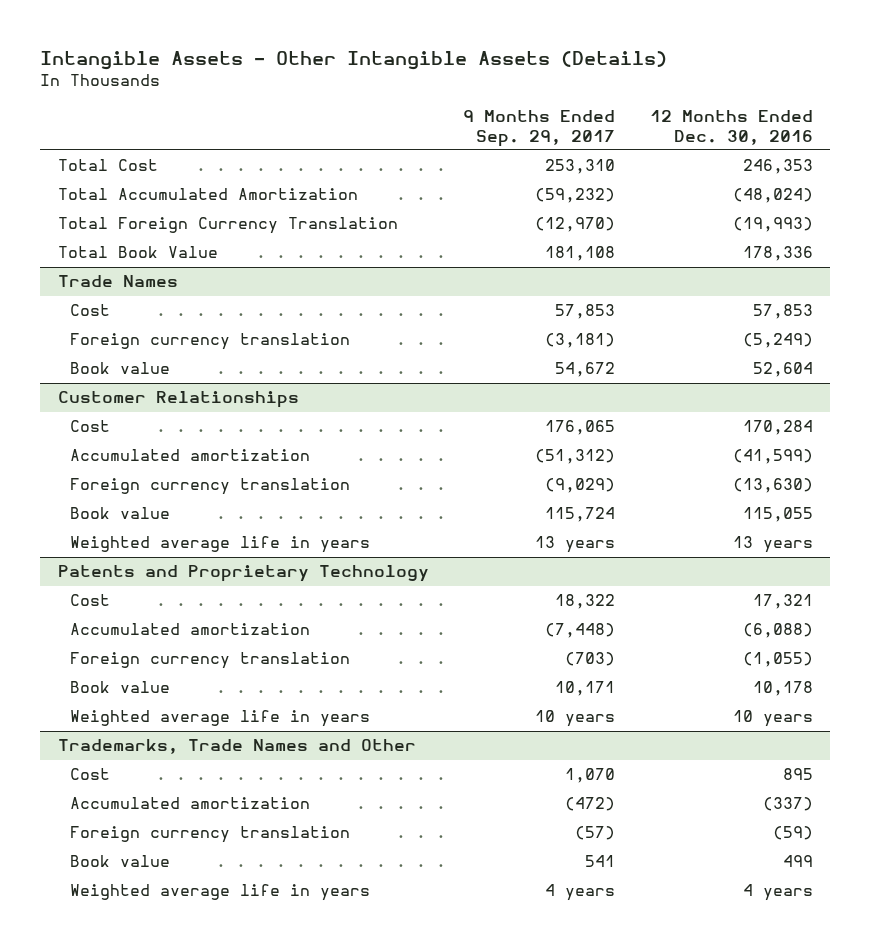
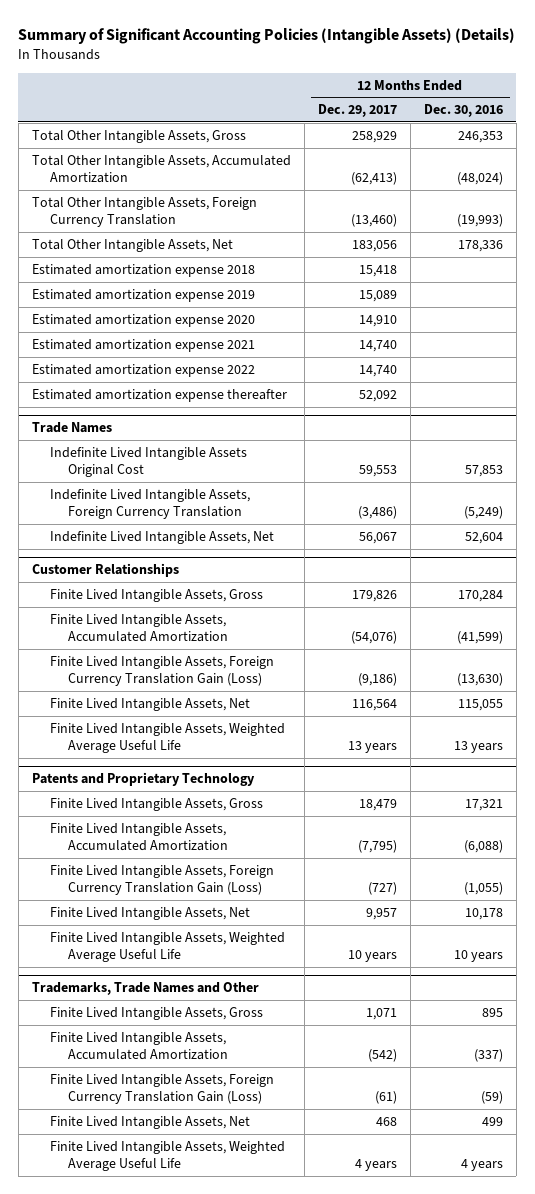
- Intangible Assets - Other Intangible Assets (Details)
+ Summary of Significant Accounting Policies (Intangible Assets) (Details)
- | 9 Months Ended Sep. 29, 2017 | 12 Months Ended Dec. 30, 2016
+ | 12 Months Ended Dec. 29, 2017 | 12 Months Ended Dec. 30, 2016
- Total Cost | 253,310 | 246,353
- Total Accumulated Amortization | (59,232) | (48,024)
- Total Foreign Currency Translation | (12,970) | (19,993)
- Total Book Value | 181,108 | 178,336
+ Total Other Intangible Assets, Gross | 258,929 | 246,353
+ Total Other Intangible Assets, Accumulated Amortization | (62,413) | (48,024)
+ Total Other Intangible Assets, Foreign Currency Translation | (13,460) | (19,993)
+ Total Other Intangible Assets, Net | 183,056 | 178,336
+ Estimated amortization expense 2018 | 15,418 |
+ Estimated amortization expense 2019 | 15,089 |
+ Estimated amortization expense 2020 | 14,910 |
+ Estimated amortization expense 2021 | 14,740 |
+ Estimated amortization expense 2022 | 14,740 |
+ Estimated amortization expense thereafter | 52,092 |
@ Trade Names
- Cost | 57,853 | 57,853
- Foreign currency translation | (3,181) | (5,249)
- Book value | 54,672 | 52,604
+ Indefinite Lived Intangible Assets Original Cost | 59,553 | 57,853
+ Indefinite Lived Intangible Assets, Foreign Currency Translation | (3,486) | (5,249)
+ Indefinite Lived Intangible Assets, Net | 56,067 | 52,604
@ Customer Relationships
- Cost | 176,065 | 170,284
- Accumulated amortization | (51,312) | (41,599)
- Foreign currency translation | (9,029) | (13,630)
- Book value | 115,724 | 115,055
- Weighted average life in years | 13 years | 13 years
+ Finite Lived Intangible Assets, Gross | 179,826 | 170,284
+ Finite Lived Intangible Assets, Accumulated Amortization | (54,076) | (41,599)
+ Finite Lived Intangible Assets, Foreign Currency Translation Gain (Loss) | (9,186) | (13,630)
+ Finite Lived Intangible Assets, Net | 116,564 | 115,055
+ Finite Lived Intangible Assets, Weighted Average Useful Life | 13 years | 13 years
@ Patents and Proprietary Technology
- Cost | 18,322 | 17,321
- Accumulated amortization | (7,448) | (6,088)
- Foreign currency translation | (703) | (1,055)
- Book value | 10,171 | 10,178
- Weighted average life in years | 10 years | 10 years
+ Finite Lived Intangible Assets, Gross | 18,479 | 17,321
+ Finite Lived Intangible Assets, Accumulated Amortization | (7,795) | (6,088)
+ Finite Lived Intangible Assets, Foreign Currency Translation Gain (Loss) | (727) | (1,055)
+ Finite Lived Intangible Assets, Net | 9,957 | 10,178
+ Finite Lived Intangible Assets, Weighted Average Useful Life | 10 years | 10 years
@ Trademarks, Trade Names and Other
- Cost | 1,070 | 895
- Accumulated amortization | (472) | (337)
- Foreign currency translation | (57) | (59)
- Book value | 541 | 499
- Weighted average life in years | 4 years | 4 years
+ Finite Lived Intangible Assets, Gross | 1,071 | 895
+ Finite Lived Intangible Assets, Accumulated Amortization | (542) | (337)
+ Finite Lived Intangible Assets, Foreign Currency Translation Gain (Loss) | (61) | (59)
+ Finite Lived Intangible Assets, Net | 468 | 499
+ Finite Lived Intangible Assets, Weighted Average Useful Life | 4 years | 4 years

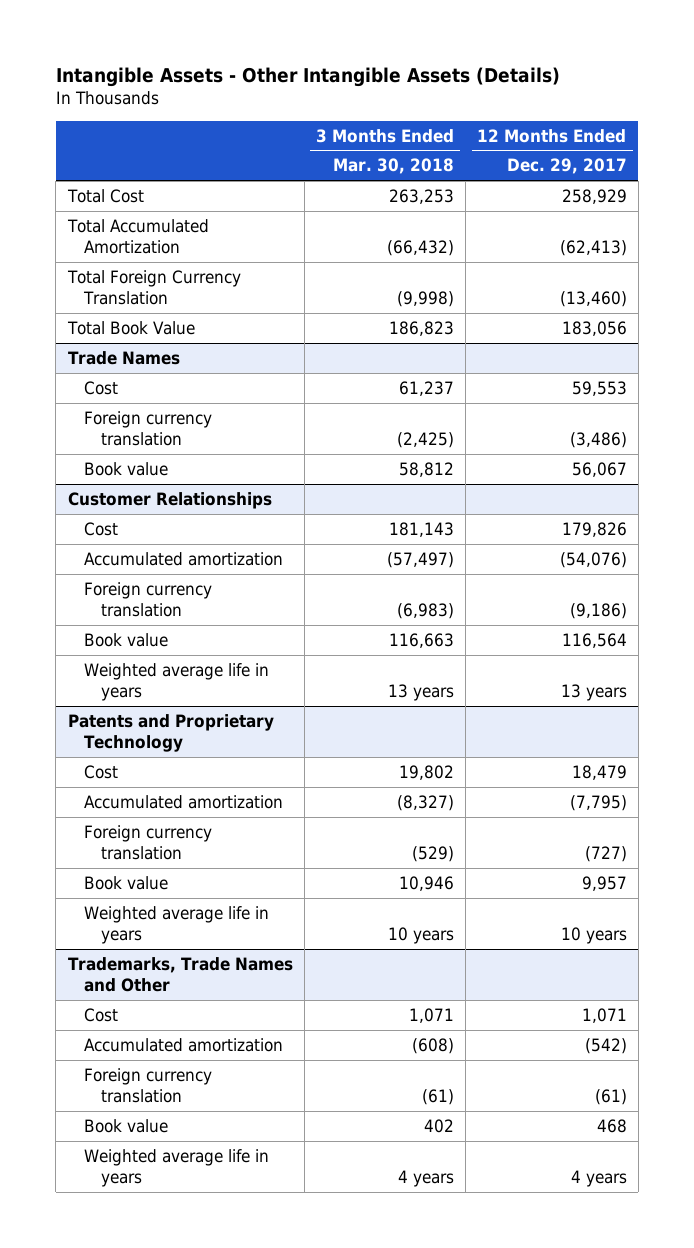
- Summary of Significant Accounting Policies (Intangible Assets) (Details)
+ Intangible Assets - Other Intangible Assets (Details)
- | 12 Months Ended Dec. 29, 2017 | 12 Months Ended Dec. 30, 2016
+ | 3 Months Ended Mar. 30, 2018 | 12 Months Ended Dec. 29, 2017
- Total Other Intangible Assets, Gross | 258,929 | 246,353
- Total Other Intangible Assets, Accumulated Amortization | (62,413) | (48,024)
- Total Other Intangible Assets, Foreign Currency Translation | (13,460) | (19,993)
- Total Other Intangible Assets, Net | 183,056 | 178,336
- Estimated amortization expense 2018 | 15,418 |
- Estimated amortization expense 2019 | 15,089 |
- Estimated amortization expense 2020 | 14,910 |
- Estimated amortization expense 2021 | 14,740 |
- Estimated amortization expense 2022 | 14,740 |
- Estimated amortization expense thereafter | 52,092 |
+ Total Cost | 263,253 | 258,929
+ Total Accumulated Amortization | (66,432) | (62,413)
+ Total Foreign Currency Translation | (9,998) | (13,460)
+ Total Book Value | 186,823 | 183,056
@ Trade Names
- Indefinite Lived Intangible Assets Original Cost | 59,553 | 57,853
- Indefinite Lived Intangible Assets, Foreign Currency Translation | (3,486) | (5,249)
- Indefinite Lived Intangible Assets, Net | 56,067 | 52,604
+ Cost | 61,237 | 59,553
+ Foreign currency translation | (2,425) | (3,486)
+ Book value | 58,812 | 56,067
@ Customer Relationships
- Finite Lived Intangible Assets, Gross | 179,826 | 170,284
- Finite Lived Intangible Assets, Accumulated Amortization | (54,076) | (41,599)
- Finite Lived Intangible Assets, Foreign Currency Translation Gain (Loss) | (9,186) | (13,630)
- Finite Lived Intangible Assets, Net | 116,564 | 115,055
- Finite Lived Intangible Assets, Weighted Average Useful Life | 13 years | 13 years
+ Cost | 181,143 | 179,826
+ Accumulated amortization | (57,497) | (54,076)
+ Foreign currency translation | (6,983) | (9,186)
+ Book value | 116,663 | 116,564
+ Weighted average life in years | 13 years | 13 years
@ Patents and Proprietary Technology
- Finite Lived Intangible Assets, Gross | 18,479 | 17,321
- Finite Lived Intangible Assets, Accumulated Amortization | (7,795) | (6,088)
- Finite Lived Intangible Assets, Foreign Currency Translation Gain (Loss) | (727) | (1,055)
- Finite Lived Intangible Assets, Net | 9,957 | 10,178
- Finite Lived Intangible Assets, Weighted Average Useful Life | 10 years | 10 years
+ Cost | 19,802 | 18,479
+ Accumulated amortization | (8,327) | (7,795)
+ Foreign currency translation | (529) | (727)
+ Book value | 10,946 | 9,957
+ Weighted average life in years | 10 years | 10 years
@ Trademarks, Trade Names and Other
- Finite Lived Intangible Assets, Gross | 1,071 | 895
- Finite Lived Intangible Assets, Accumulated Amortization | (542) | (337)
- Finite Lived Intangible Assets, Foreign Currency Translation Gain (Loss) | (61) | (59)
- Finite Lived Intangible Assets, Net | 468 | 499
- Finite Lived Intangible Assets, Weighted Average Useful Life | 4 years | 4 years
+ Cost | 1,071 | 1,071
+ Accumulated amortization | (608) | (542)
+ Foreign currency translation | (61) | (61)
+ Book value | 402 | 468
+ Weighted average life in years | 4 years | 4 years

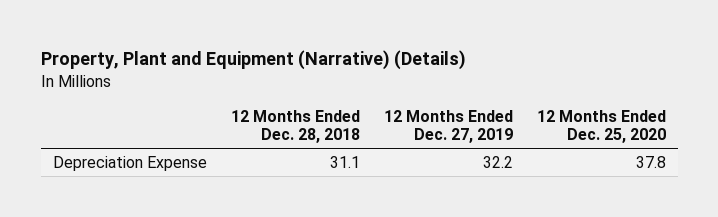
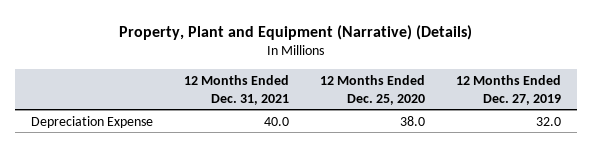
- | 12 Months Ended Dec. 28, 2018 | 12 Months Ended Dec. 27, 2019 | 12 Months Ended Dec. 25, 2020
+ | 12 Months Ended Dec. 31, 2021 | 12 Months Ended Dec. 25, 2020 | 12 Months Ended Dec. 27, 2019
- Depreciation Expense | 31.1 | 32.2 | 37.8
+ Depreciation Expense | 40.0 | 38.0 | 32.0

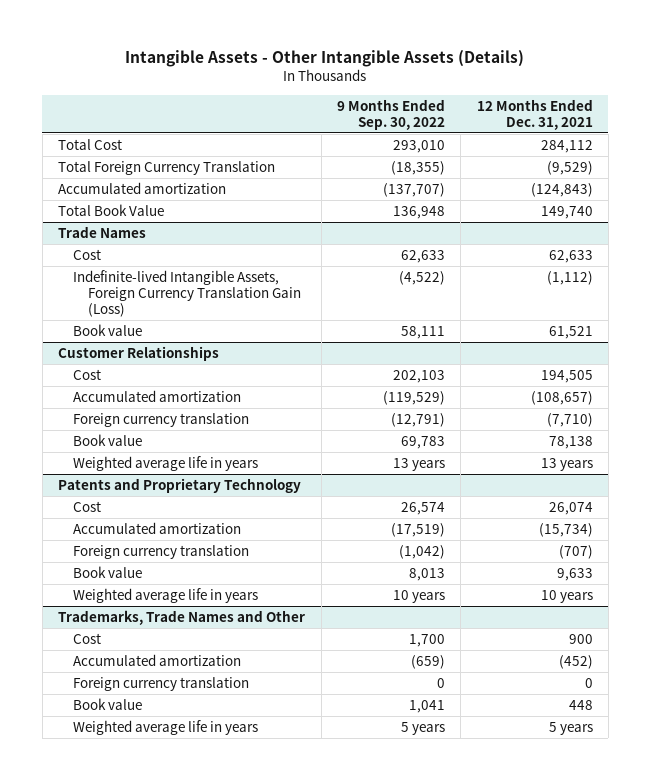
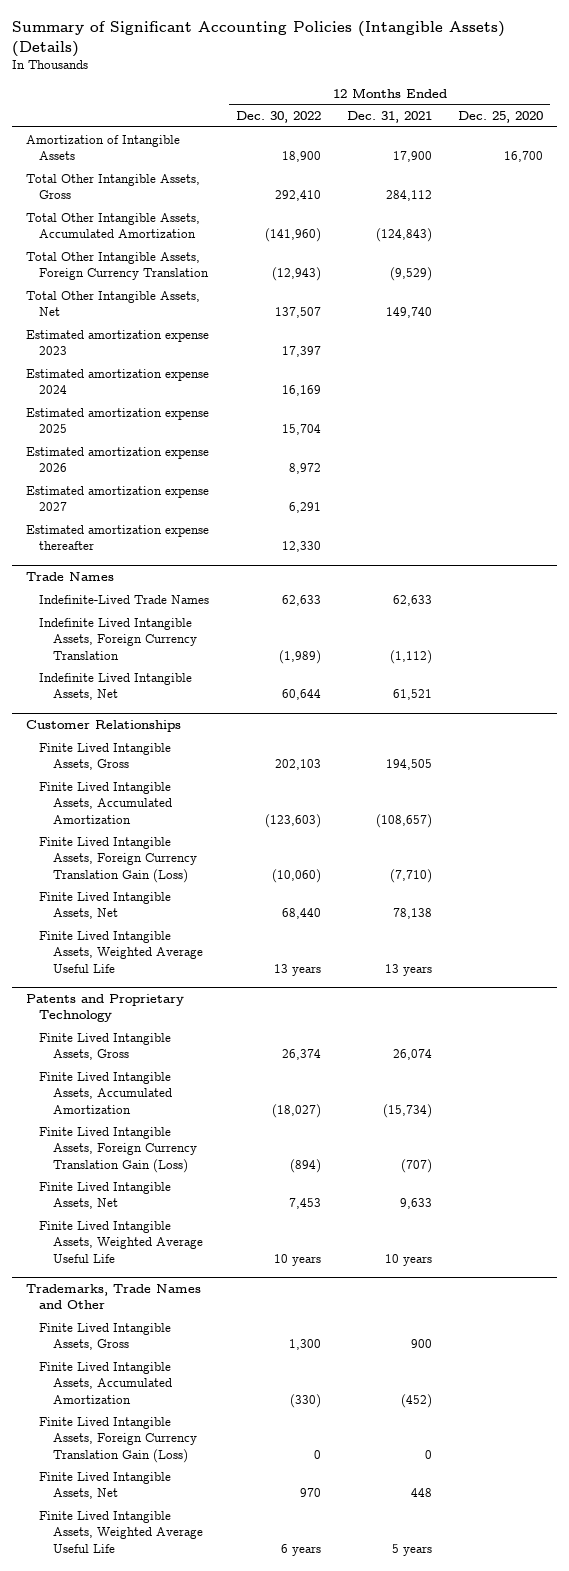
- Intangible Assets - Other Intangible Assets (Details)
+ Summary of Significant Accounting Policies (Intangible Assets) (Details)
- | 9 Months Ended Sep. 30, 2022 | 12 Months Ended Dec. 31, 2021
+ | 12 Months Ended Dec. 30, 2022 | 12 Months Ended Dec. 31, 2021 | 12 Months Ended Dec. 25, 2020
- Total Cost | 293,010 | 284,112
- Total Foreign Currency Translation | (18,355) | (9,529)
- Accumulated amortization | (137,707) | (124,843)
- Total Book Value | 136,948 | 149,740
+ Amortization of Intangible Assets | 18,900 | 17,900 | 16,700
+ Total Other Intangible Assets, Gross | 292,410 | 284,112 |
+ Total Other Intangible Assets, Accumulated Amortization | (141,960) | (124,843) |
+ Total Other Intangible Assets, Foreign Currency Translation | (12,943) | (9,529) |
+ Total Other Intangible Assets, Net | 137,507 | 149,740 |
+ Estimated amortization expense 2023 | 17,397 | |
+ Estimated amortization expense 2024 | 16,169 | |
+ Estimated amortization expense 2025 | 15,704 | |
+ Estimated amortization expense 2026 | 8,972 | |
+ Estimated amortization expense 2027 | 6,291 | |
+ Estimated amortization expense thereafter | 12,330 | |
@ Trade Names
- Cost | 62,633 | 62,633
- Indefinite-lived Intangible Assets, Foreign Currency Translation Gain (Loss) | (4,522) | (1,112)
- Book value | 58,111 | 61,521
+ Indefinite-Lived Trade Names | 62,633 | 62,633 |
+ Indefinite Lived Intangible Assets, Foreign Currency Translation | (1,989) | (1,112) |
+ Indefinite Lived Intangible Assets, Net | 60,644 | 61,521 |
@ Customer Relationships
- Cost | 202,103 | 194,505
- Accumulated amortization | (119,529) | (108,657)
- Foreign currency translation | (12,791) | (7,710)
- Book value | 69,783 | 78,138
- Weighted average life in years | 13 years | 13 years
+ Finite Lived Intangible Assets, Gross | 202,103 | 194,505 |
+ Finite Lived Intangible Assets, Accumulated Amortization | (123,603) | (108,657) |
+ Finite Lived Intangible Assets, Foreign Currency Translation Gain (Loss) | (10,060) | (7,710) |
+ Finite Lived Intangible Assets, Net | 68,440 | 78,138 |
+ Finite Lived Intangible Assets, Weighted Average Useful Life | 13 years | 13 years |
@ Patents and Proprietary Technology
- Cost | 26,574 | 26,074
- Accumulated amortization | (17,519) | (15,734)
- Foreign currency translation | (1,042) | (707)
- Book value | 8,013 | 9,633
- Weighted average life in years | 10 years | 10 years
+ Finite Lived Intangible Assets, Gross | 26,374 | 26,074 |
+ Finite Lived Intangible Assets, Accumulated Amortization | (18,027) | (15,734) |
+ Finite Lived Intangible Assets, Foreign Currency Translation Gain (Loss) | (894) | (707) |
+ Finite Lived Intangible Assets, Net | 7,453 | 9,633 |
+ Finite Lived Intangible Assets, Weighted Average Useful Life | 10 years | 10 years |
@ Trademarks, Trade Names and Other
- Cost | 1,700 | 900
- Accumulated amortization | (659) | (452)
- Foreign currency translation | 0 | 0
- Book value | 1,041 | 448
- Weighted average life in years | 5 years | 5 years
+ Finite Lived Intangible Assets, Gross | 1,300 | 900 |
+ Finite Lived Intangible Assets, Accumulated Amortization | (330) | (452) |
+ Finite Lived Intangible Assets, Foreign Currency Translation Gain (Loss) | 0 | 0 |
+ Finite Lived Intangible Assets, Net | 970 | 448 |
+ Finite Lived Intangible Assets, Weighted Average Useful Life | 6 years | 5 years |

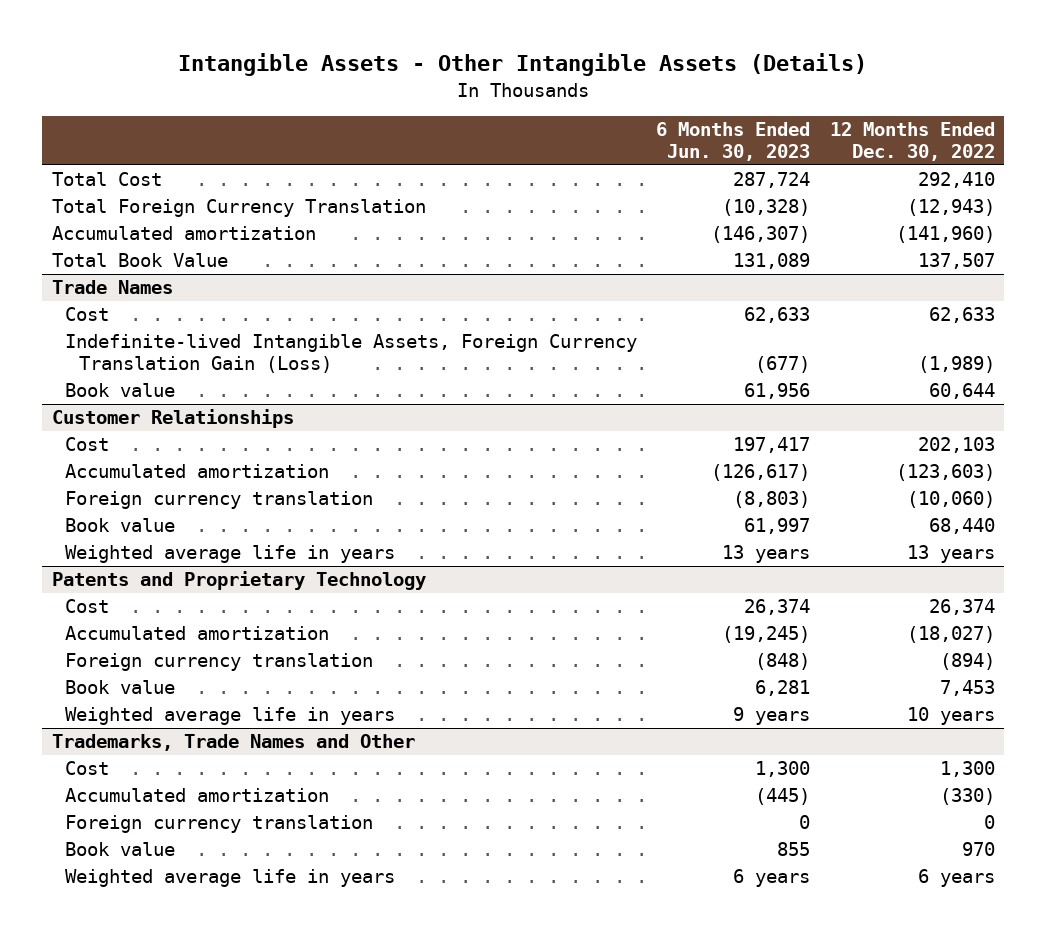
- Summary of Significant Accounting Policies (Intangible Assets) (Details)
+ Intangible Assets - Other Intangible Assets (Details)
- | 12 Months Ended Dec. 30, 2022 | 12 Months Ended Dec. 31, 2021 | 12 Months Ended Dec. 25, 2020
+ | 6 Months Ended Jun. 30, 2023 | 12 Months Ended Dec. 30, 2022
- Amortization of Intangible Assets | 18,900 | 17,900 | 16,700
- Total Other Intangible Assets, Gross | 292,410 | 284,112 |
- Total Other Intangible Assets, Accumulated Amortization | (141,960) | (124,843) |
- Total Other Intangible Assets, Foreign Currency Translation | (12,943) | (9,529) |
- Total Other Intangible Assets, Net | 137,507 | 149,740 |
- Estimated amortization expense 2023 | 17,397 | |
- Estimated amortization expense 2024 | 16,169 | |
- Estimated amortization expense 2025 | 15,704 | |
- Estimated amortization expense 2026 | 8,972 | |
- Estimated amortization expense 2027 | 6,291 | |
- Estimated amortization expense thereafter | 12,330 | |
+ Total Cost | 287,724 | 292,410
+ Total Foreign Currency Translation | (10,328) | (12,943)
+ Accumulated amortization | (146,307) | (141,960)
+ Total Book Value | 131,089 | 137,507
@ Trade Names
- Indefinite-Lived Trade Names | 62,633 | 62,633 |
- Indefinite Lived Intangible Assets, Foreign Currency Translation | (1,989) | (1,112) |
- Indefinite Lived Intangible Assets, Net | 60,644 | 61,521 |
+ Cost | 62,633 | 62,633
+ Indefinite-lived Intangible Assets, Foreign Currency Translation Gain (Loss) | (677) | (1,989)
+ Book value | 61,956 | 60,644
@ Customer Relationships
- Finite Lived Intangible Assets, Gross | 202,103 | 194,505 |
- Finite Lived Intangible Assets, Accumulated Amortization | (123,603) | (108,657) |
- Finite Lived Intangible Assets, Foreign Currency Translation Gain (Loss) | (10,060) | (7,710) |
- Finite Lived Intangible Assets, Net | 68,440 | 78,138 |
- Finite Lived Intangible Assets, Weighted Average Useful Life | 13 years | 13 years |
+ Cost | 197,417 | 202,103
+ Accumulated amortization | (126,617) | (123,603)
+ Foreign currency translation | (8,803) | (10,060)
+ Book value | 61,997 | 68,440
+ Weighted average life in years | 13 years | 13 years
@ Patents and Proprietary Technology
- Finite Lived Intangible Assets, Gross | 26,374 | 26,074 |
- Finite Lived Intangible Assets, Accumulated Amortization | (18,027) | (15,734) |
- Finite Lived Intangible Assets, Foreign Currency Translation Gain (Loss) | (894) | (707) |
- Finite Lived Intangible Assets, Net | 7,453 | 9,633 |
- Finite Lived Intangible Assets, Weighted Average Useful Life | 10 years | 10 years |
+ Cost | 26,374 | 26,374
+ Accumulated amortization | (19,245) | (18,027)
+ Foreign currency translation | (848) | (894)
+ Book value | 6,281 | 7,453
+ Weighted average life in years | 9 years | 10 years
@ Trademarks, Trade Names and Other
- Finite Lived Intangible Assets, Gross | 1,300 | 900 |
- Finite Lived Intangible Assets, Accumulated Amortization | (330) | (452) |
- Finite Lived Intangible Assets, Foreign Currency Translation Gain (Loss) | 0 | 0 |
- Finite Lived Intangible Assets, Net | 970 | 448 |
- Finite Lived Intangible Assets, Weighted Average Useful Life | 6 years | 5 years |
+ Cost | 1,300 | 1,300
+ Accumulated amortization | (445) | (330)
+ Foreign currency translation | 0 | 0
+ Book value | 855 | 970
+ Weighted average life in years | 6 years | 6 years

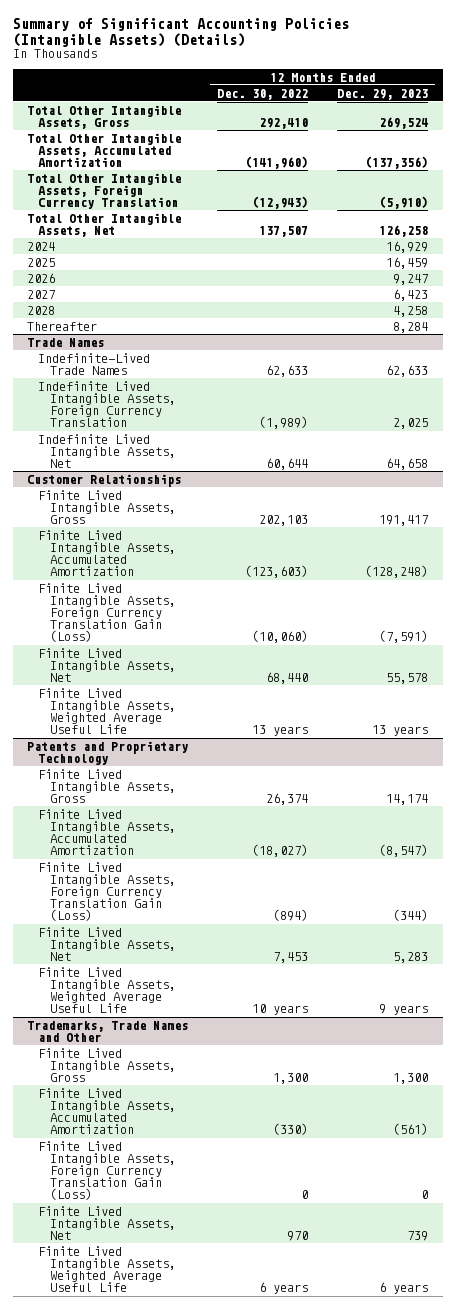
- Intangible Assets - Other Intangible Assets (Details)
+ Summary of Significant Accounting Policies (Intangible Assets) (Details)
- | 6 Months Ended Jun. 30, 2023 | 12 Months Ended Dec. 30, 2022
+ | 12 Months Ended Dec. 30, 2022 | 12 Months Ended Dec. 29, 2023
- Total Cost | 287,724 | 292,410
- Total Foreign Currency Translation | (10,328) | (12,943)
- Accumulated amortization | (146,307) | (141,960)
- Total Book Value | 131,089 | 137,507
+ Total Other Intangible Assets, Gross | 292,410 | 269,524
+ Total Other Intangible Assets, Accumulated Amortization | (141,960) | (137,356)
+ Total Other Intangible Assets, Foreign Currency Translation | (12,943) | (5,910)
+ Total Other Intangible Assets, Net | 137,507 | 126,258
+ 2024 | | 16,929
+ 2025 | | 16,459
+ 2026 | | 9,247
+ 2027 | | 6,423
+ 2028 | | 4,258
+ Thereafter | | 8,284
@ Trade Names
- Cost | 62,633 | 62,633
- Indefinite-lived Intangible Assets, Foreign Currency Translation Gain (Loss) | (677) | (1,989)
- Book value | 61,956 | 60,644
+ Indefinite-Lived Trade Names | 62,633 | 62,633
+ Indefinite Lived Intangible Assets, Foreign Currency Translation | (1,989) | 2,025
+ Indefinite Lived Intangible Assets, Net | 60,644 | 64,658
@ Customer Relationships
- Cost | 197,417 | 202,103
- Accumulated amortization | (126,617) | (123,603)
- Foreign currency translation | (8,803) | (10,060)
- Book value | 61,997 | 68,440
- Weighted average life in years | 13 years | 13 years
+ Finite Lived Intangible Assets, Gross | 202,103 | 191,417
+ Finite Lived Intangible Assets, Accumulated Amortization | (123,603) | (128,248)
+ Finite Lived Intangible Assets, Foreign Currency Translation Gain (Loss) | (10,060) | (7,591)
+ Finite Lived Intangible Assets, Net | 68,440 | 55,578
+ Finite Lived Intangible Assets, Weighted Average Useful Life | 13 years | 13 years
@ Patents and Proprietary Technology
- Cost | 26,374 | 26,374
- Accumulated amortization | (19,245) | (18,027)
- Foreign currency translation | (848) | (894)
- Book value | 6,281 | 7,453
- Weighted average life in years | 9 years | 10 years
+ Finite Lived Intangible Assets, Gross | 26,374 | 14,174
+ Finite Lived Intangible Assets, Accumulated Amortization | (18,027) | (8,547)
+ Finite Lived Intangible Assets, Foreign Currency Translation Gain (Loss) | (894) | (344)
+ Finite Lived Intangible Assets, Net | 7,453 | 5,283
+ Finite Lived Intangible Assets, Weighted Average Useful Life | 10 years | 9 years
@ Trademarks, Trade Names and Other
- Cost | 1,300 | 1,300
- Accumulated amortization | (445) | (330)
- Foreign currency translation | 0 | 0
- Book value | 855 | 970
- Weighted average life in years | 6 years | 6 years
+ Finite Lived Intangible Assets, Gross | 1,300 | 1,300
+ Finite Lived Intangible Assets, Accumulated Amortization | (330) | (561)
+ Finite Lived Intangible Assets, Foreign Currency Translation Gain (Loss) | 0 | 0
+ Finite Lived Intangible Assets, Net | 970 | 739
+ Finite Lived Intangible Assets, Weighted Average Useful Life | 6 years | 6 years

